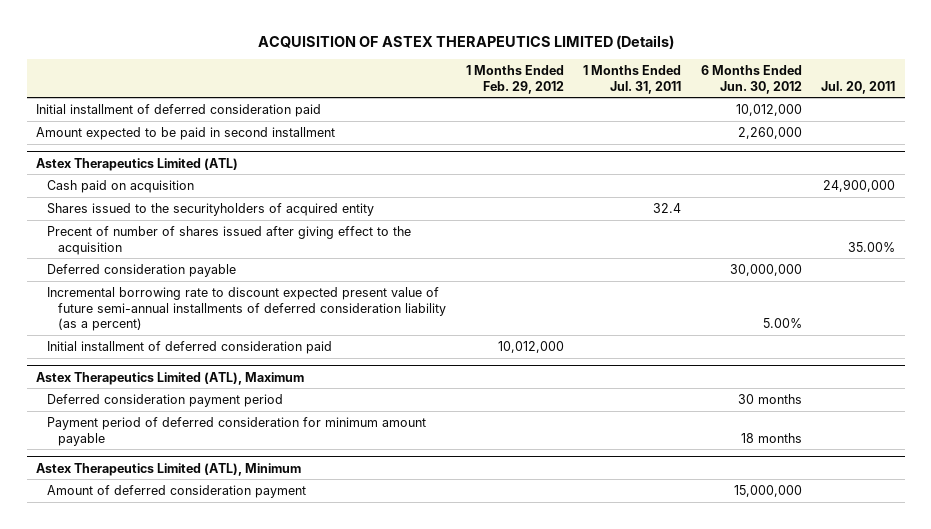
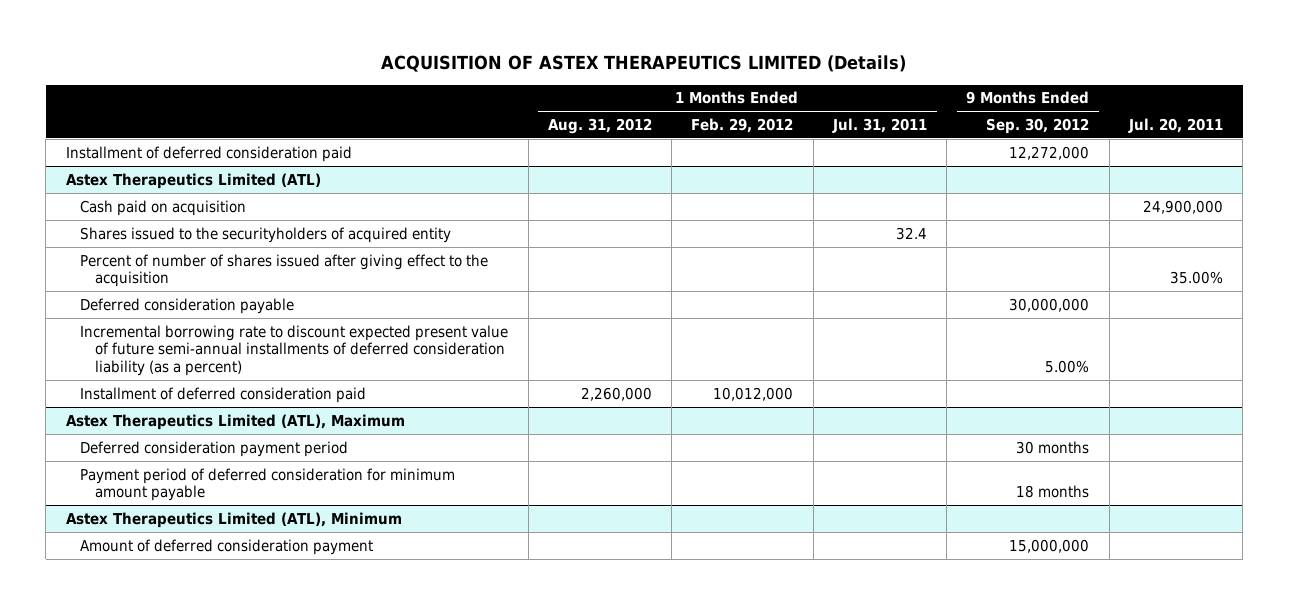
- | 1 Months Ended Feb. 29, 2012 | 1 Months Ended Jul. 31, 2011 | 6 Months Ended Jun. 30, 2012 | Jul. 20, 2011
+ | 1 Months Ended Aug. 31, 2012 | 1 Months Ended Feb. 29, 2012 | 1 Months Ended Jul. 31, 2011 | 9 Months Ended Sep. 30, 2012 | Jul. 20, 2011
- Initial installment of deferred consideration paid | | | 10,012,000 |
- Amount expected to be paid in second installment | | | 2,260,000 |
+ Installment of deferred consideration paid | | | | 12,272,000 |
@ Astex Therapeutics Limited (ATL)
- Precent of number of shares issued after giving effect to the acquisition | | | | 35.00%
+ Percent of number of shares issued after giving effect to the acquisition | | | | | 35.00%
- Initial installment of deferred consideration paid | 10,012,000 | | |
+ Installment of deferred consideration paid | 2,260,000 | 10,012,000 | | |

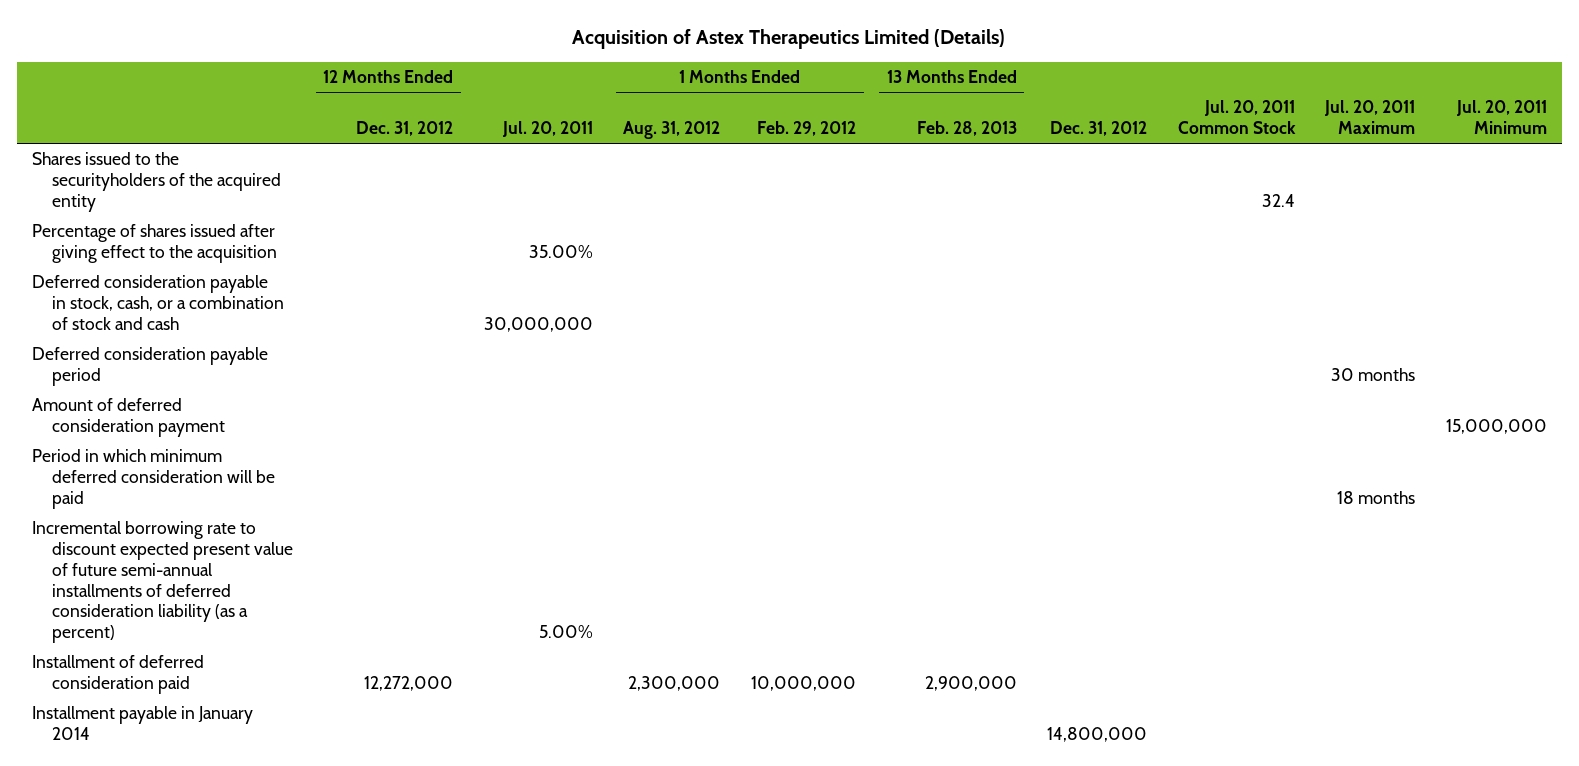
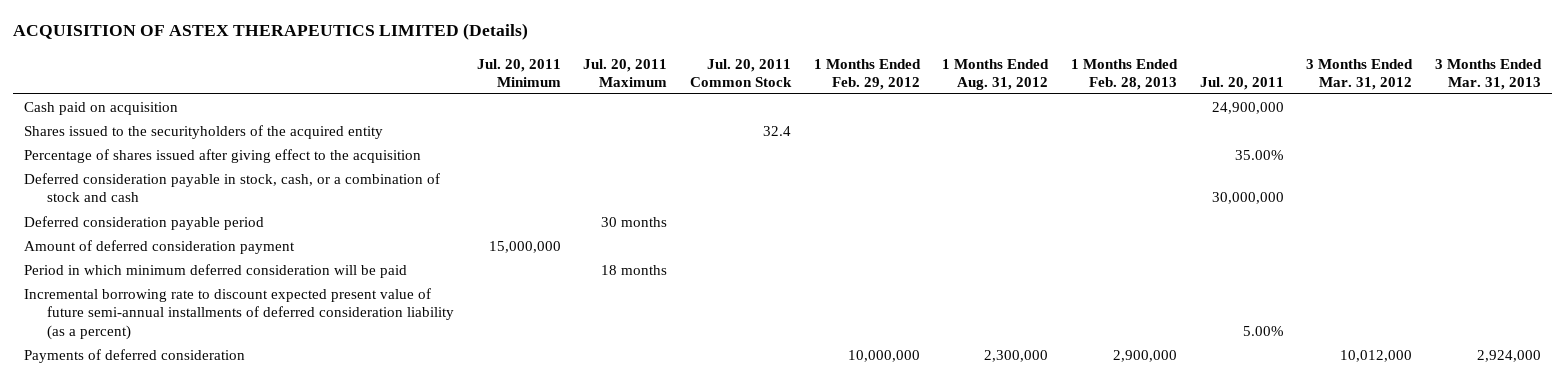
- Acquisition of Astex Therapeutics Limited (Details)
+ ACQUISITION OF ASTEX THERAPEUTICS LIMITED (Details)
- | 12 Months Ended Dec. 31, 2012 | Jul. 20, 2011 | 1 Months Ended Aug. 31, 2012 | 1 Months Ended Feb. 29, 2012 | 13 Months Ended Feb. 28, 2013 | Dec. 31, 2012 | Jul. 20, 2011 Common Stock | Jul. 20, 2011 Maximum | Jul. 20, 2011 Minimum
+ | Jul. 20, 2011 Minimum | Jul. 20, 2011 Maximum | Jul. 20, 2011 Common Stock | 1 Months Ended Feb. 29, 2012 | 1 Months Ended Aug. 31, 2012 | 1 Months Ended Feb. 28, 2013 | Jul. 20, 2011 | 3 Months Ended Mar. 31, 2012 | 3 Months Ended Mar. 31, 2013
+ Cash paid on acquisition | | | | | | | 24,900,000 | |
- Installment of deferred consideration paid | 12,272,000 | | 2,300,000 | 10,000,000 | 2,900,000 | | | |
- Installment payable in January 2014 | | | | | | 14,800,000 | | |
+ Payments of deferred consideration | | | | 10,000,000 | 2,300,000 | 2,900,000 | | 10,012,000 | 2,924,000

